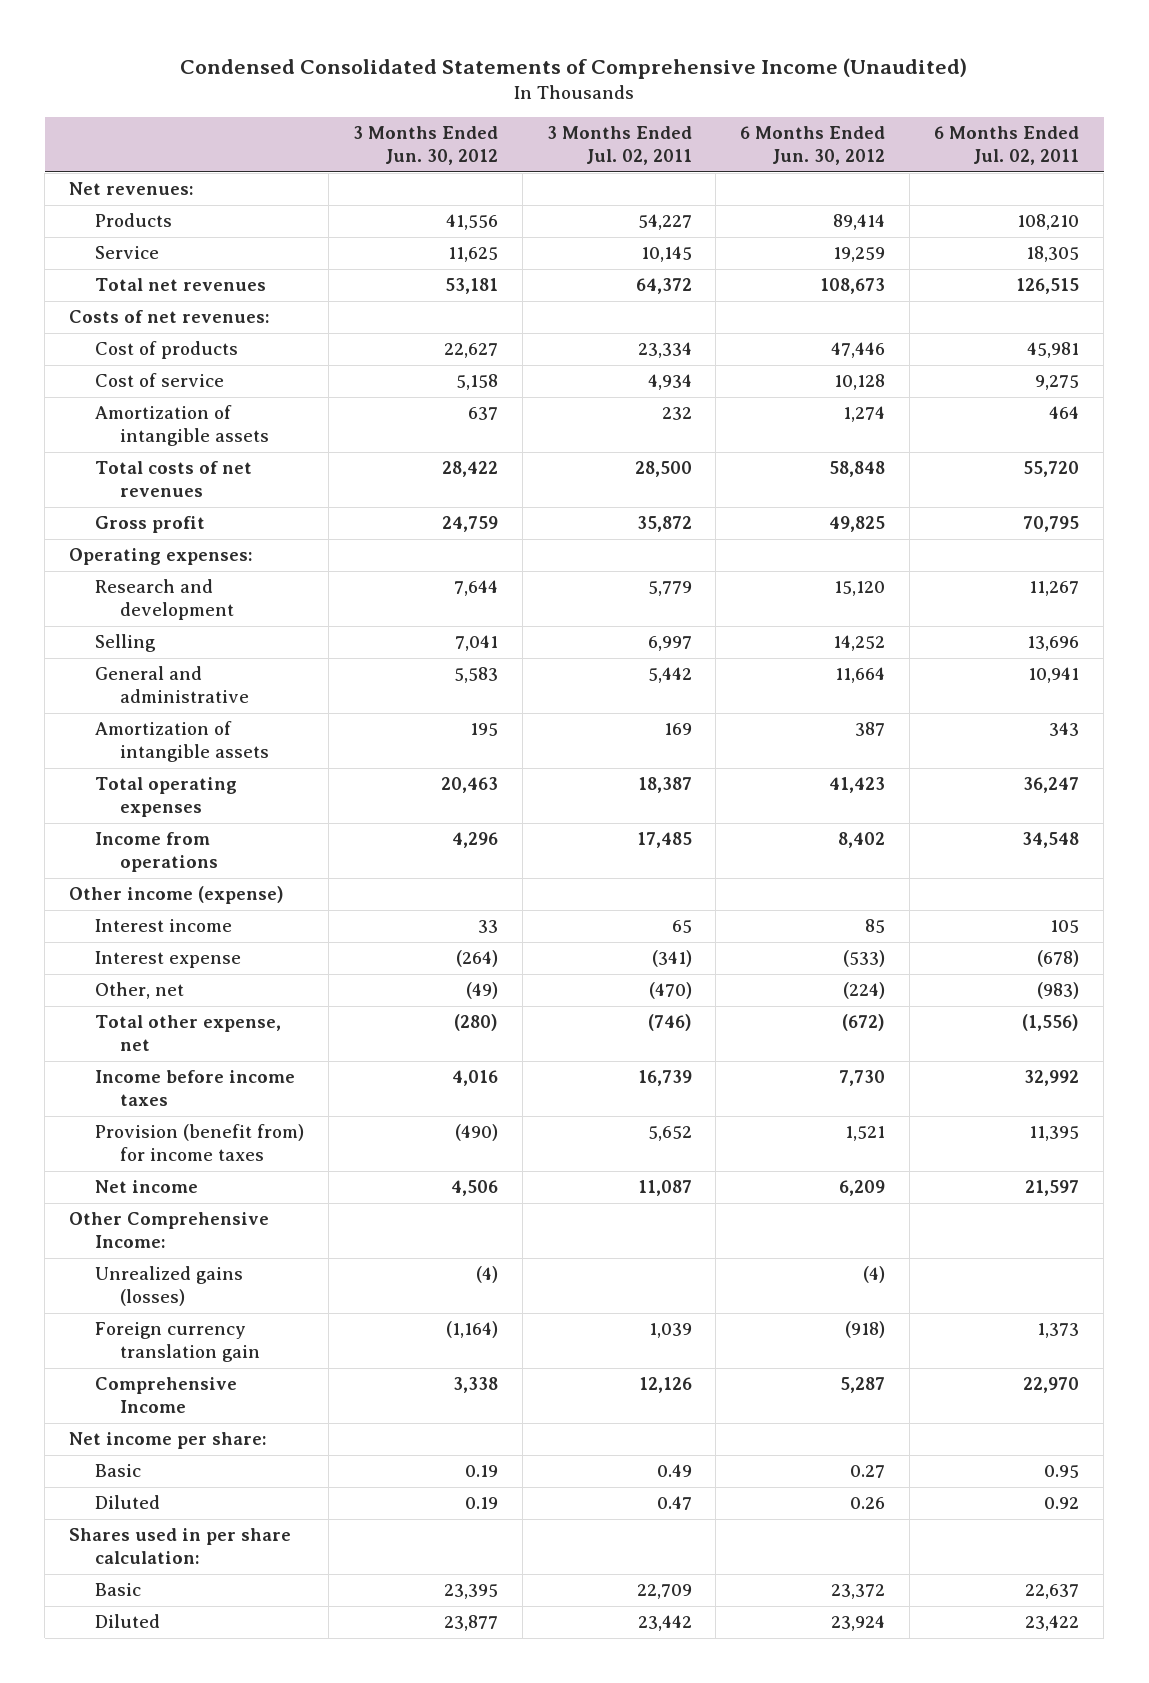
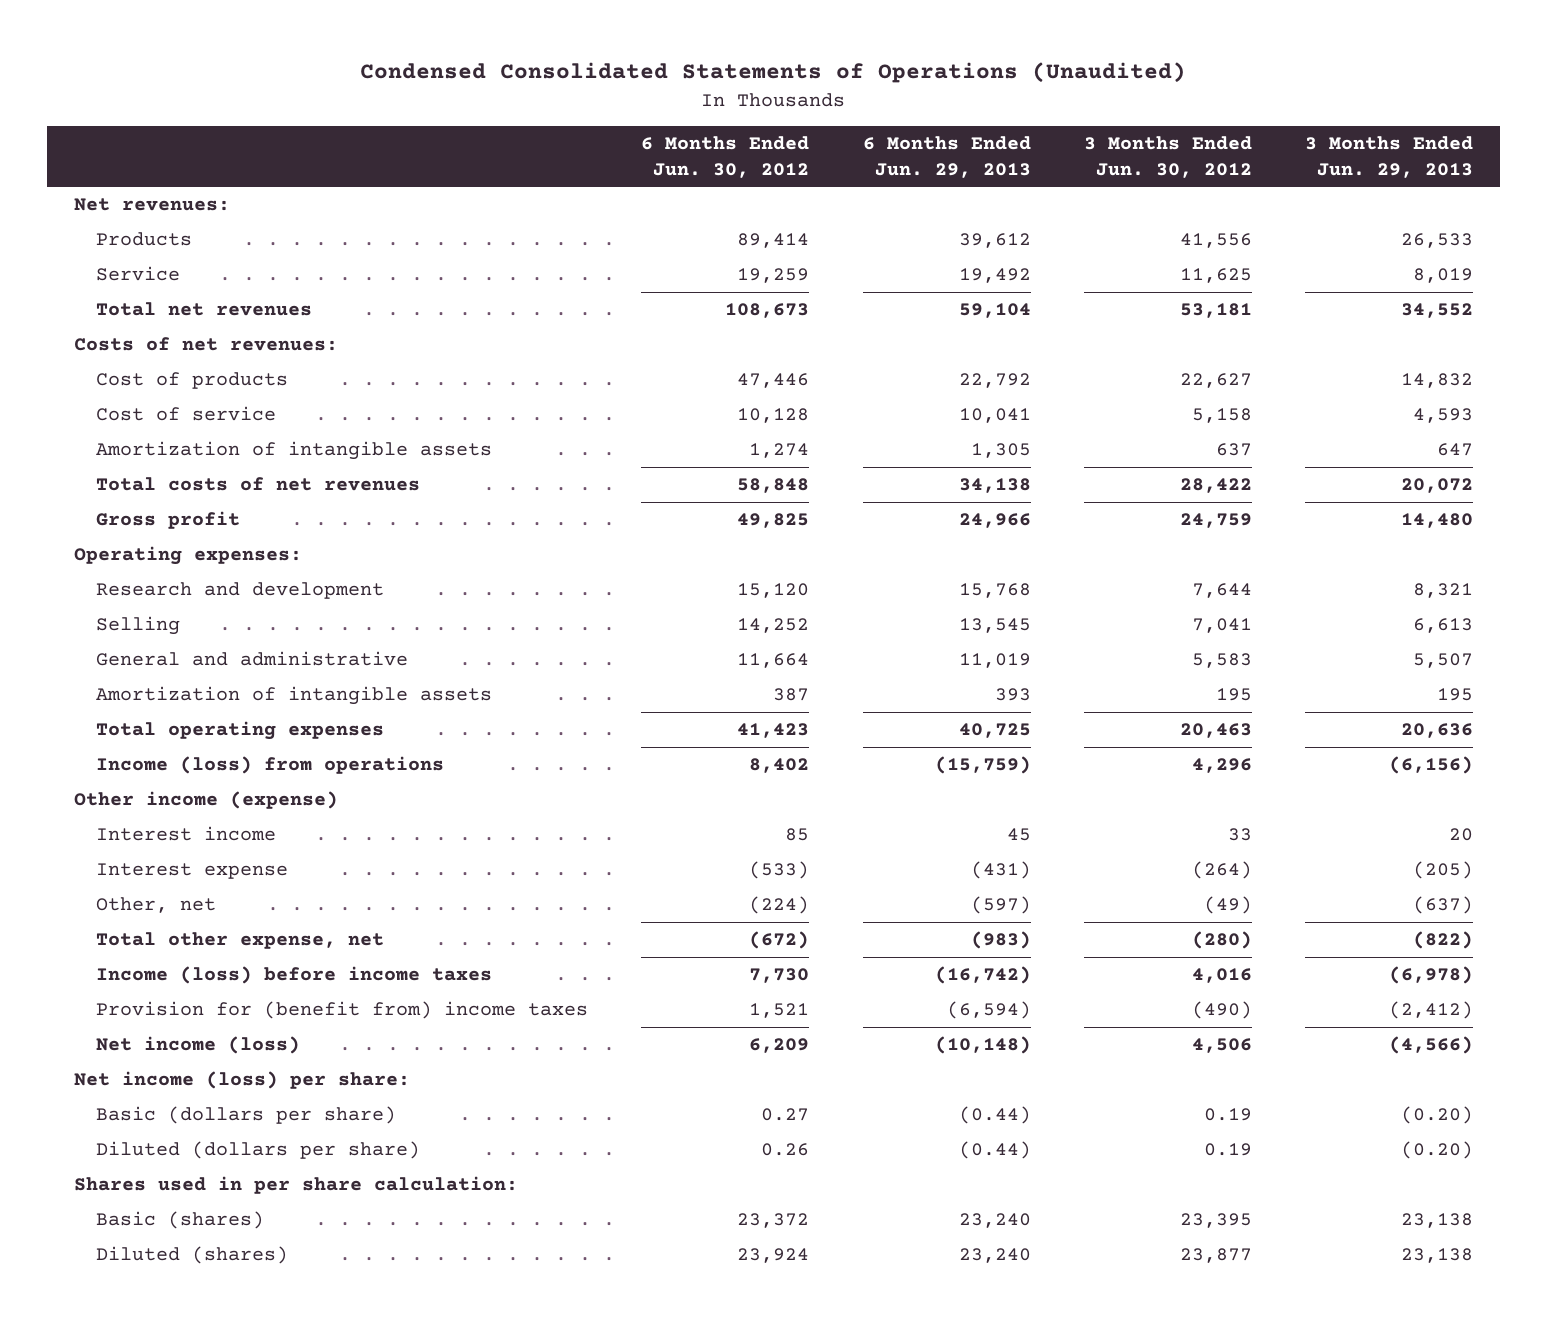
- Condensed Consolidated Statements of Comprehensive Income (Unaudited)
+ Condensed Consolidated Statements of Operations (Unaudited)
- | 3 Months Ended Jun. 30, 2012 | 3 Months Ended Jul. 02, 2011 | 6 Months Ended Jun. 30, 2012 | 6 Months Ended Jul. 02, 2011
+ | 6 Months Ended Jun. 30, 2012 | 6 Months Ended Jun. 29, 2013 | 3 Months Ended Jun. 30, 2012 | 3 Months Ended Jun. 29, 2013
- Income from operations | 4,296 | 17,485 | 8,402 | 34,548
+ Income (loss) from operations | 8,402 | (15,759) | 4,296 | (6,156)
- Income before income taxes | 4,016 | 16,739 | 7,730 | 32,992
- Provision (benefit from) for income taxes | (490) | 5,652 | 1,521 | 11,395
- Net income | 4,506 | 11,087 | 6,209 | 21,597
- Other Comprehensive Income:
- Unrealized gains (losses) | (4) | | (4) |
- Foreign currency translation gain | (1,164) | 1,039 | (918) | 1,373
- Comprehensive Income | 3,338 | 12,126 | 5,287 | 22,970
- Net income per share:
- Basic | 0.19 | 0.49 | 0.27 | 0.95
- Diluted | 0.19 | 0.47 | 0.26 | 0.92
+ Income (loss) before income taxes | 7,730 | (16,742) | 4,016 | (6,978)
+ Provision for (benefit from) income taxes | 1,521 | (6,594) | (490) | (2,412)
+ Net income (loss) | 6,209 | (10,148) | 4,506 | (4,566)
+ Net income (loss) per share:
+ Basic (dollars per share) | 0.27 | (0.44) | 0.19 | (0.20)
+ Diluted (dollars per share) | 0.26 | (0.44) | 0.19 | (0.20)
- Basic | 23,395 | 22,709 | 23,372 | 22,637
- Diluted | 23,877 | 23,442 | 23,924 | 23,422
+ Basic (shares) | 23,372 | 23,240 | 23,395 | 23,138
+ Diluted (shares) | 23,924 | 23,240 | 23,877 | 23,138

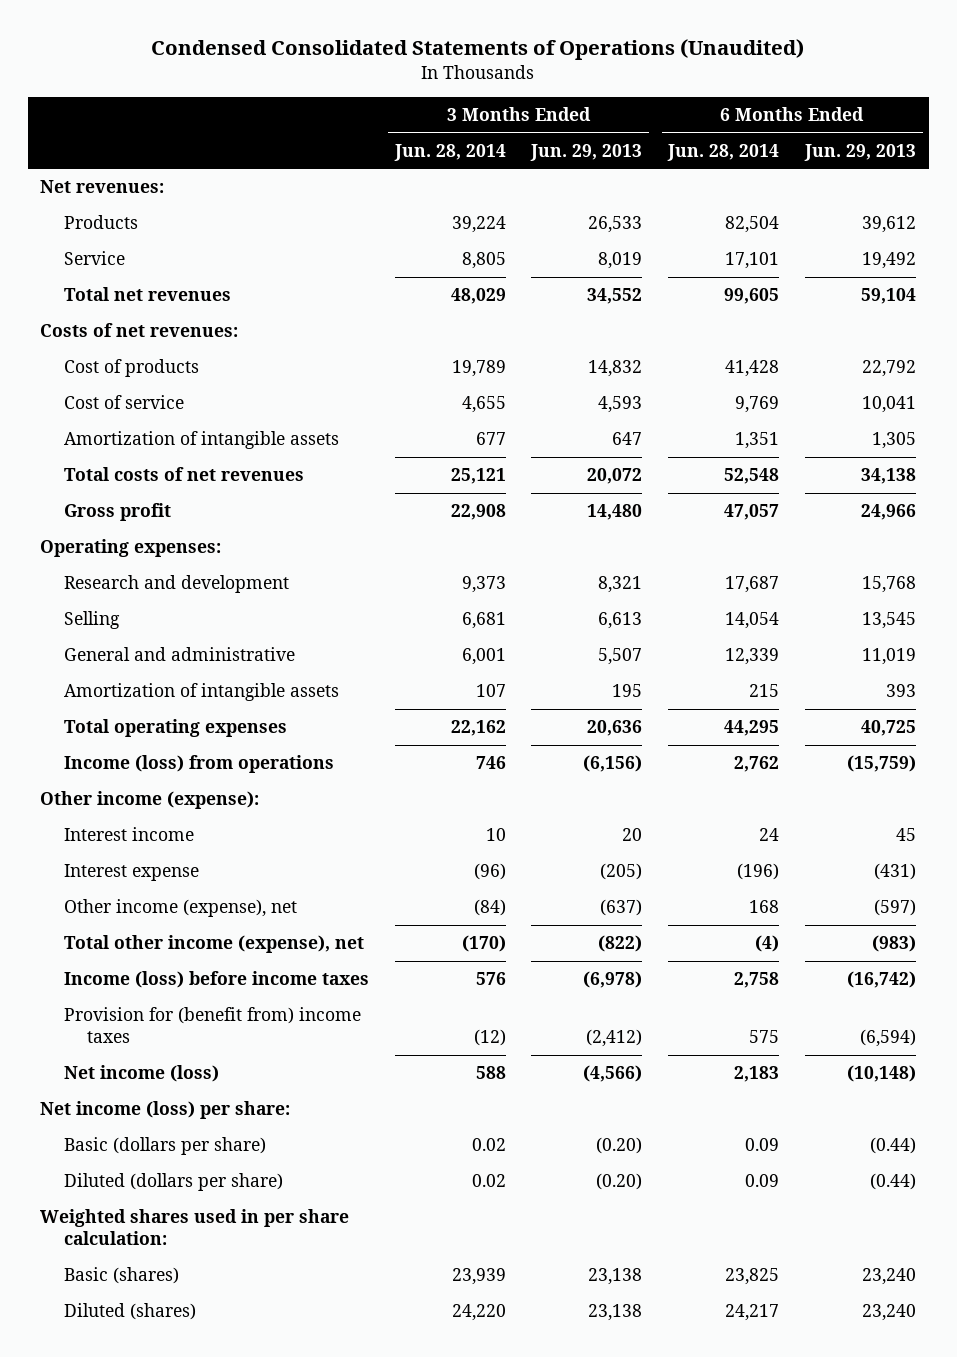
- | 6 Months Ended Jun. 30, 2012 | 6 Months Ended Jun. 29, 2013 | 3 Months Ended Jun. 30, 2012 | 3 Months Ended Jun. 29, 2013
+ | 3 Months Ended Jun. 28, 2014 | 3 Months Ended Jun. 29, 2013 | 6 Months Ended Jun. 28, 2014 | 6 Months Ended Jun. 29, 2013
- Other income (expense)
+ Other income (expense):
- Other, net | (224) | (597) | (49) | (637)
- Total other expense, net | (672) | (983) | (280) | (822)
+ Other income (expense), net | (84) | (637) | 168 | (597)
+ Total other income (expense), net | (170) | (822) | (4) | (983)
- Shares used in per share calculation:
+ Weighted shares used in per share calculation:

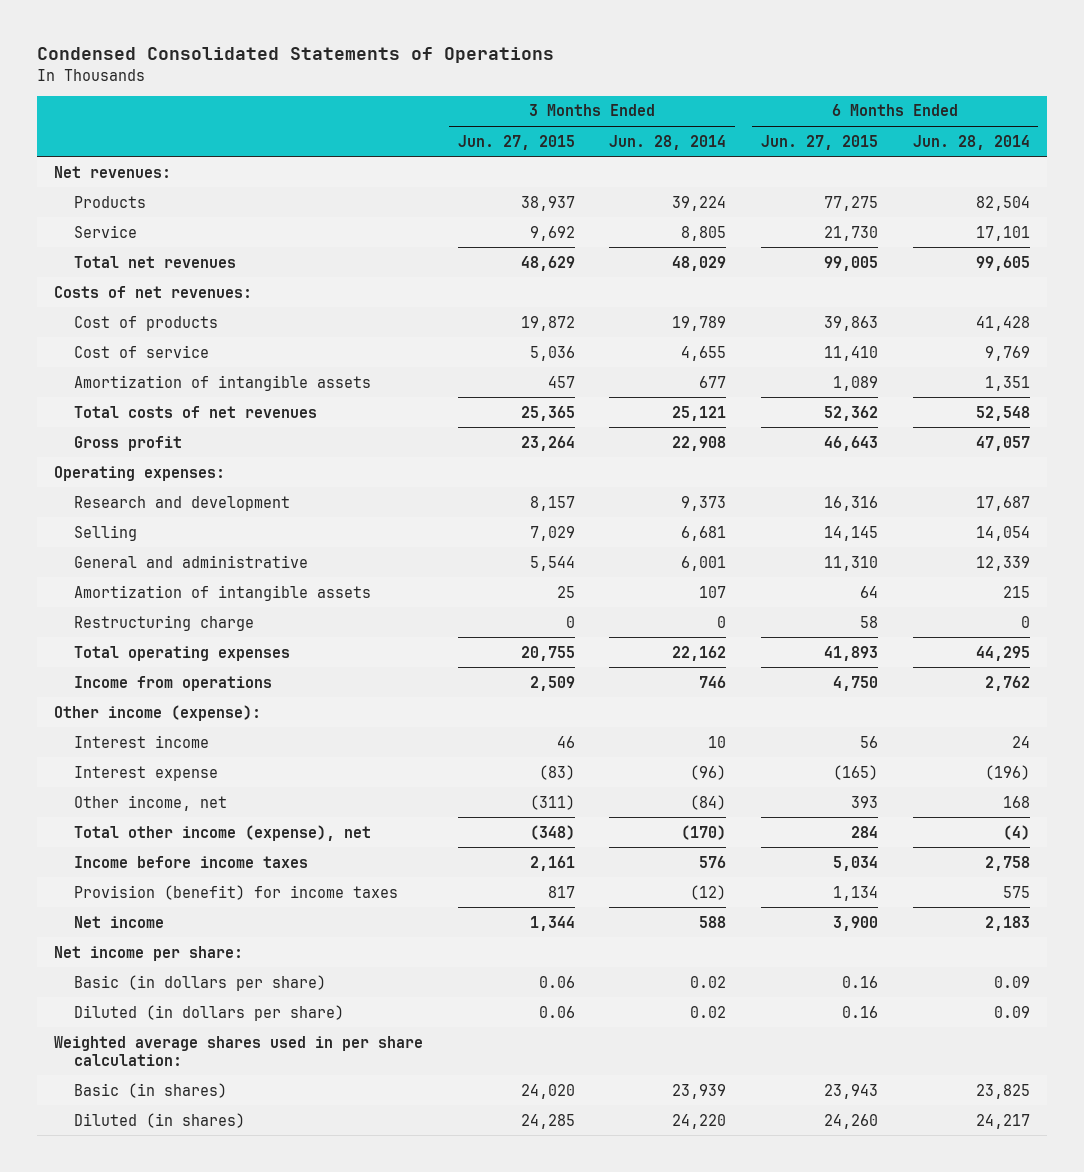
- Condensed Consolidated Statements of Operations (Unaudited)
+ Condensed Consolidated Statements of Operations
- | 3 Months Ended Jun. 28, 2014 | 3 Months Ended Jun. 29, 2013 | 6 Months Ended Jun. 28, 2014 | 6 Months Ended Jun. 29, 2013
+ | 3 Months Ended Jun. 27, 2015 | 3 Months Ended Jun. 28, 2014 | 6 Months Ended Jun. 27, 2015 | 6 Months Ended Jun. 28, 2014
+ Restructuring charge | 0 | 0 | 58 | 0
- Income (loss) from operations | 746 | (6,156) | 2,762 | (15,759)
+ Income from operations | 2,509 | 746 | 4,750 | 2,762
- Other income (expense), net | (84) | (637) | 168 | (597)
+ Other income, net | (311) | (84) | 393 | 168
- Income (loss) before income taxes | 576 | (6,978) | 2,758 | (16,742)
- Provision for (benefit from) income taxes | (12) | (2,412) | 575 | (6,594)
- Net income (loss) | 588 | (4,566) | 2,183 | (10,148)
- Net income (loss) per share:
- Basic (dollars per share) | 0.02 | (0.20) | 0.09 | (0.44)
- Diluted (dollars per share) | 0.02 | (0.20) | 0.09 | (0.44)
- Weighted shares used in per share calculation:
- Basic (shares) | 23,939 | 23,138 | 23,825 | 23,240
- Diluted (shares) | 24,220 | 23,138 | 24,217 | 23,240
+ Income before income taxes | 2,161 | 576 | 5,034 | 2,758
+ Provision (benefit) for income taxes | 817 | (12) | 1,134 | 575
+ Net income | 1,344 | 588 | 3,900 | 2,183
+ Net income per share:
+ Basic (in dollars per share) | 0.06 | 0.02 | 0.16 | 0.09
+ Diluted (in dollars per share) | 0.06 | 0.02 | 0.16 | 0.09
+ Weighted average shares used in per share calculation:
+ Basic (in shares) | 24,020 | 23,939 | 23,943 | 23,825
+ Diluted (in shares) | 24,285 | 24,220 | 24,260 | 24,217

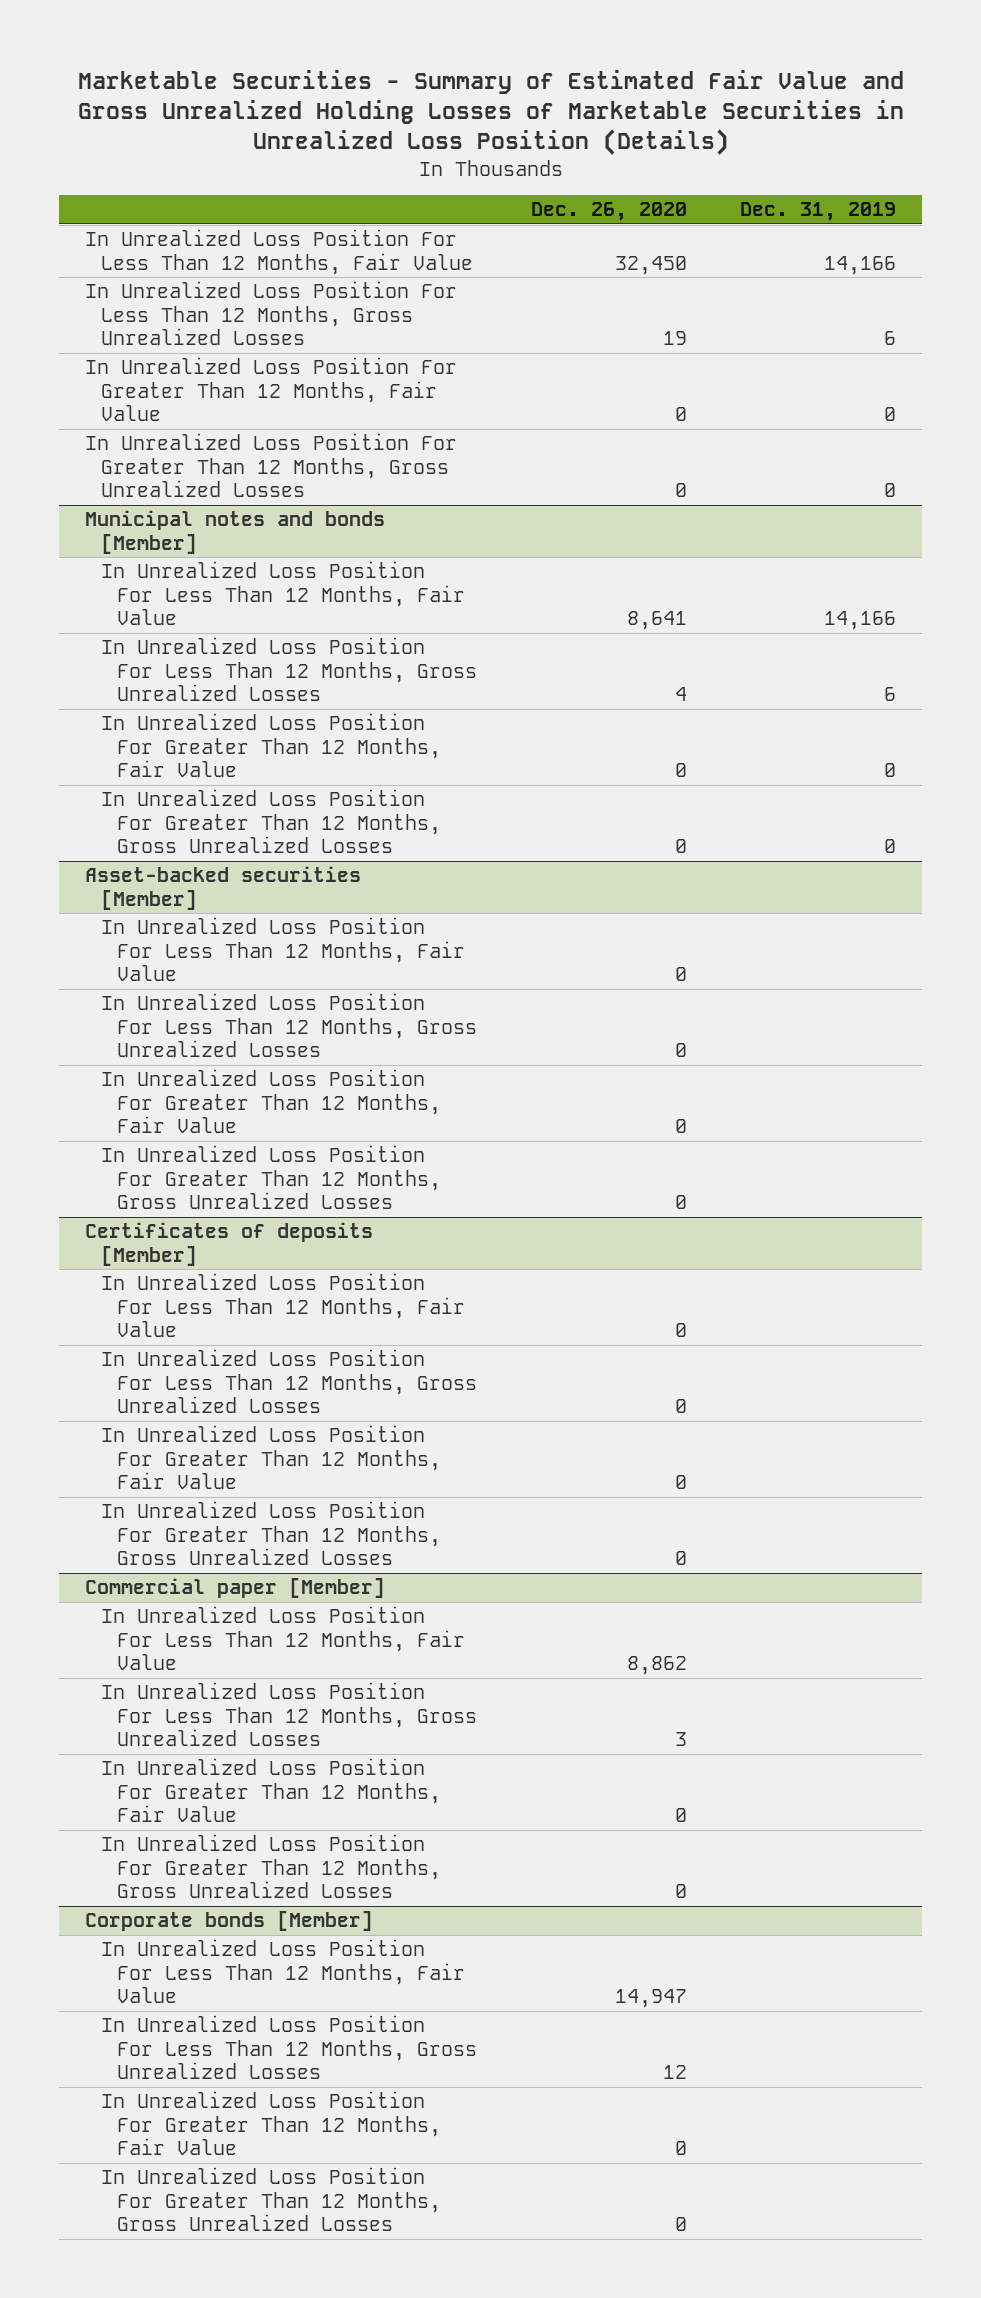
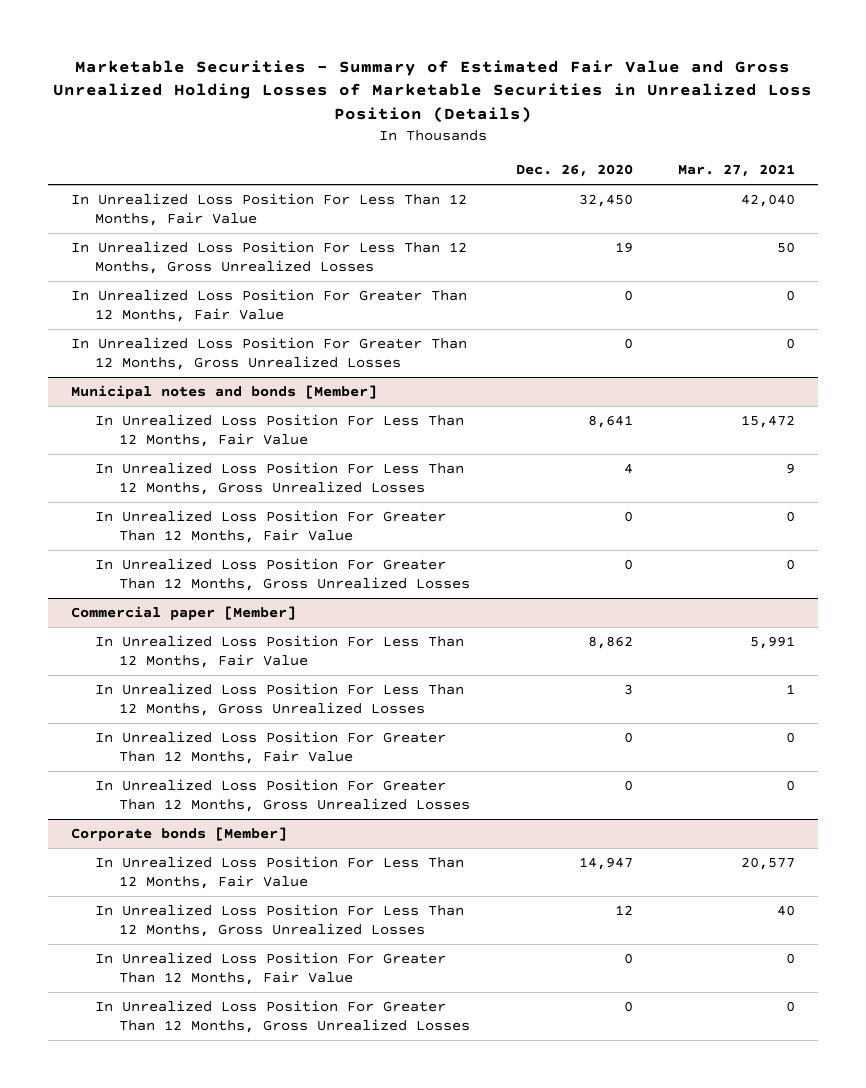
- | Dec. 26, 2020 | Dec. 31, 2019
+ | Dec. 26, 2020 | Mar. 27, 2021
- Asset-backed securities [Member]
- In Unrealized Loss Position For Less Than 12 Months, Fair Value | 0 |
- In Unrealized Loss Position For Less Than 12 Months, Gross Unrealized Losses | 0 |
- In Unrealized Loss Position For Greater Than 12 Months, Fair Value | 0 |
- In Unrealized Loss Position For Greater Than 12 Months, Gross Unrealized Losses | 0 |
- Certificates of deposits [Member]
- In Unrealized Loss Position For Less Than 12 Months, Fair Value | 0 |
- In Unrealized Loss Position For Less Than 12 Months, Gross Unrealized Losses | 0 |
- In Unrealized Loss Position For Greater Than 12 Months, Fair Value | 0 |
- In Unrealized Loss Position For Greater Than 12 Months, Gross Unrealized Losses | 0 |

